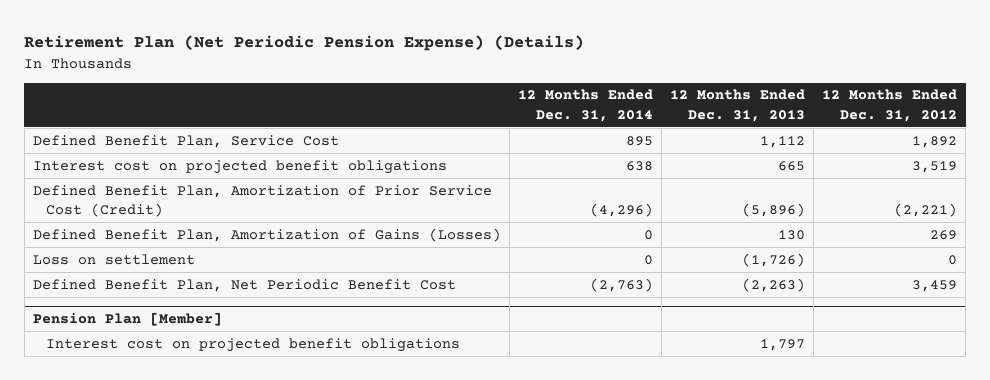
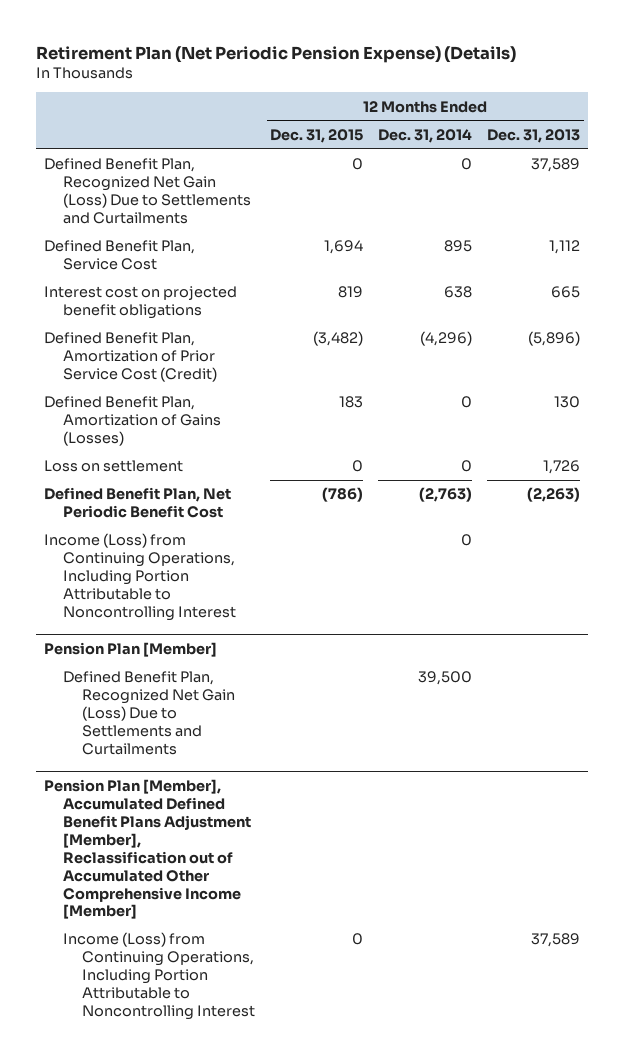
- | 12 Months Ended Dec. 31, 2014 | 12 Months Ended Dec. 31, 2013 | 12 Months Ended Dec. 31, 2012
+ | 12 Months Ended Dec. 31, 2015 | 12 Months Ended Dec. 31, 2014 | 12 Months Ended Dec. 31, 2013
+ Defined Benefit Plan, Recognized Net Gain (Loss) Due to Settlements and Curtailments | 0 | 0 | 37,589
- Loss on settlement | 0 | (1,726) | 0
+ Loss on settlement | 0 | 0 | 1,726
+ Income (Loss) from Continuing Operations, Including Portion Attributable to Noncontrolling Interest | | 0 |
@ Pension Plan [Member]
- Interest cost on projected benefit obligations | | 1,797 |
+ Defined Benefit Plan, Recognized Net Gain (Loss) Due to Settlements and Curtailments | | 39,500 |
+ Pension Plan [Member], Accumulated Defined Benefit Plans Adjustment [Member], Reclassification out of Accumulated Other Comprehensive Income [Member]
+ Income (Loss) from Continuing Operations, Including Portion Attributable to Noncontrolling Interest | 0 | | 37,589

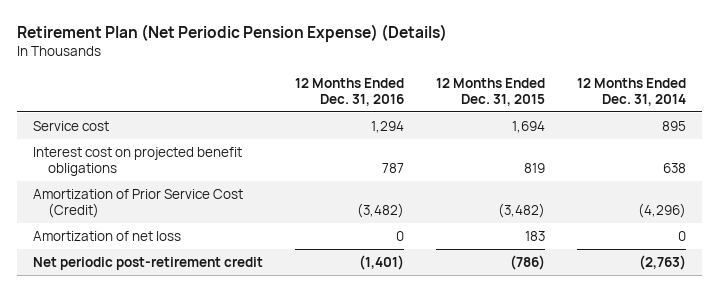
- | 12 Months Ended Dec. 31, 2015 | 12 Months Ended Dec. 31, 2014 | 12 Months Ended Dec. 31, 2013
+ | 12 Months Ended Dec. 31, 2016 | 12 Months Ended Dec. 31, 2015 | 12 Months Ended Dec. 31, 2014
- Defined Benefit Plan, Recognized Net Gain (Loss) Due to Settlements and Curtailments | 0 | 0 | 37,589
- Defined Benefit Plan, Service Cost | 1,694 | 895 | 1,112
+ Service cost | 1,294 | 1,694 | 895
- Defined Benefit Plan, Amortization of Prior Service Cost (Credit) | (3,482) | (4,296) | (5,896)
- Defined Benefit Plan, Amortization of Gains (Losses) | 183 | 0 | 130
- Loss on settlement | 0 | 0 | 1,726
- Defined Benefit Plan, Net Periodic Benefit Cost | (786) | (2,763) | (2,263)
- Income (Loss) from Continuing Operations, Including Portion Attributable to Noncontrolling Interest | | 0 |
- Pension Plan [Member]
- Defined Benefit Plan, Recognized Net Gain (Loss) Due to Settlements and Curtailments | | 39,500 |
- Pension Plan [Member], Accumulated Defined Benefit Plans Adjustment [Member], Reclassification out of Accumulated Other Comprehensive Income [Member]
- Income (Loss) from Continuing Operations, Including Portion Attributable to Noncontrolling Interest | 0 | | 37,589
+ Amortization of Prior Service Cost (Credit) | (3,482) | (3,482) | (4,296)
+ Amortization of net loss | 0 | 183 | 0
+ Net periodic post-retirement credit | (1,401) | (786) | (2,763)

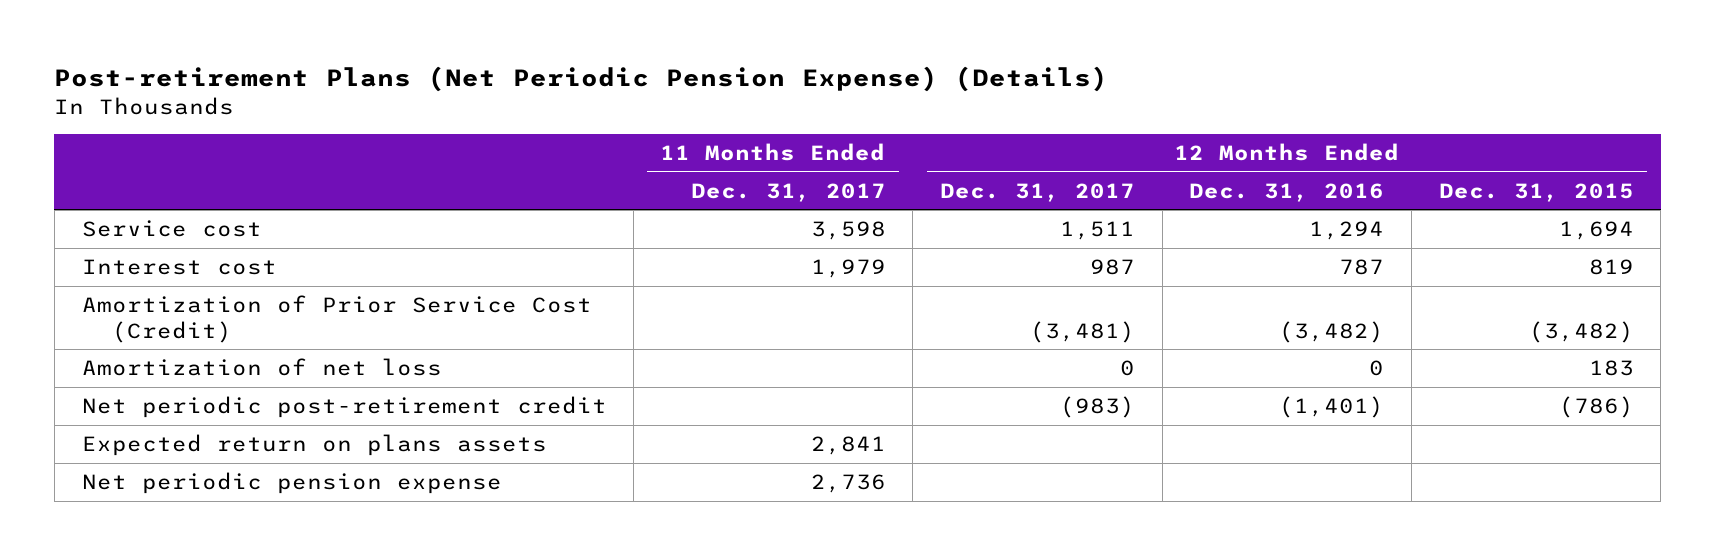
- Retirement Plan (Net Periodic Pension Expense) (Details)
+ Post-retirement Plans (Net Periodic Pension Expense) (Details)
- | 12 Months Ended Dec. 31, 2016 | 12 Months Ended Dec. 31, 2015 | 12 Months Ended Dec. 31, 2014
+ | 11 Months Ended Dec. 31, 2017 | 12 Months Ended Dec. 31, 2017 | 12 Months Ended Dec. 31, 2016 | 12 Months Ended Dec. 31, 2015
- Interest cost on projected benefit obligations | 787 | 819 | 638
+ Interest cost | 1,979 | 987 | 787 | 819
+ Expected return on plans assets | 2,841 | | |
+ Net periodic pension expense | 2,736 | | |

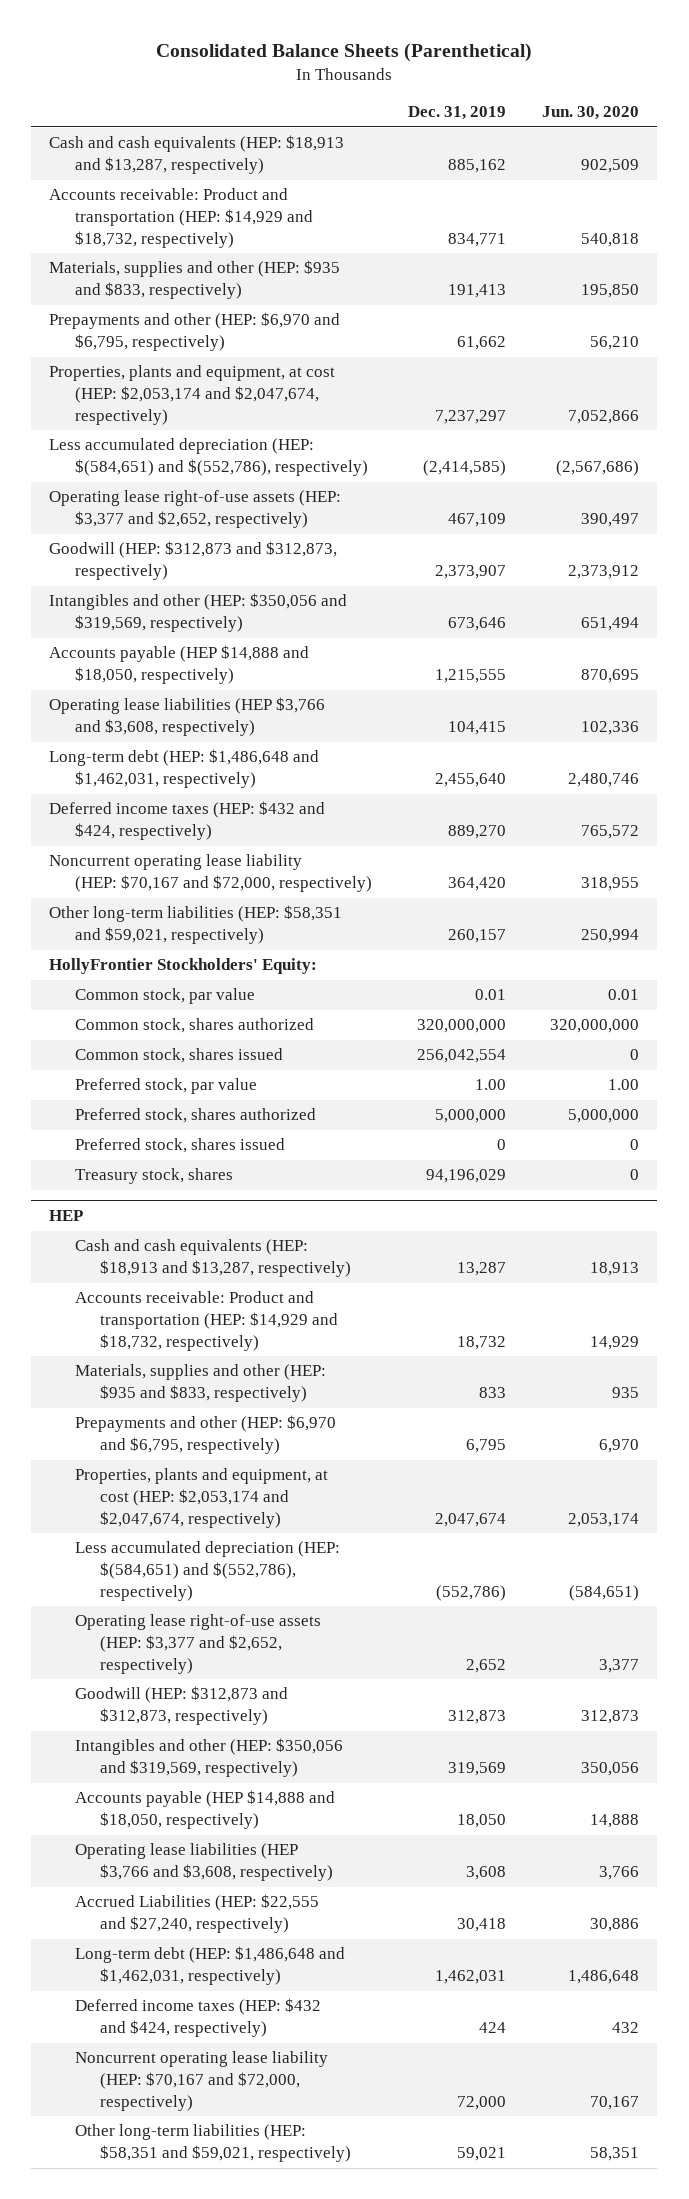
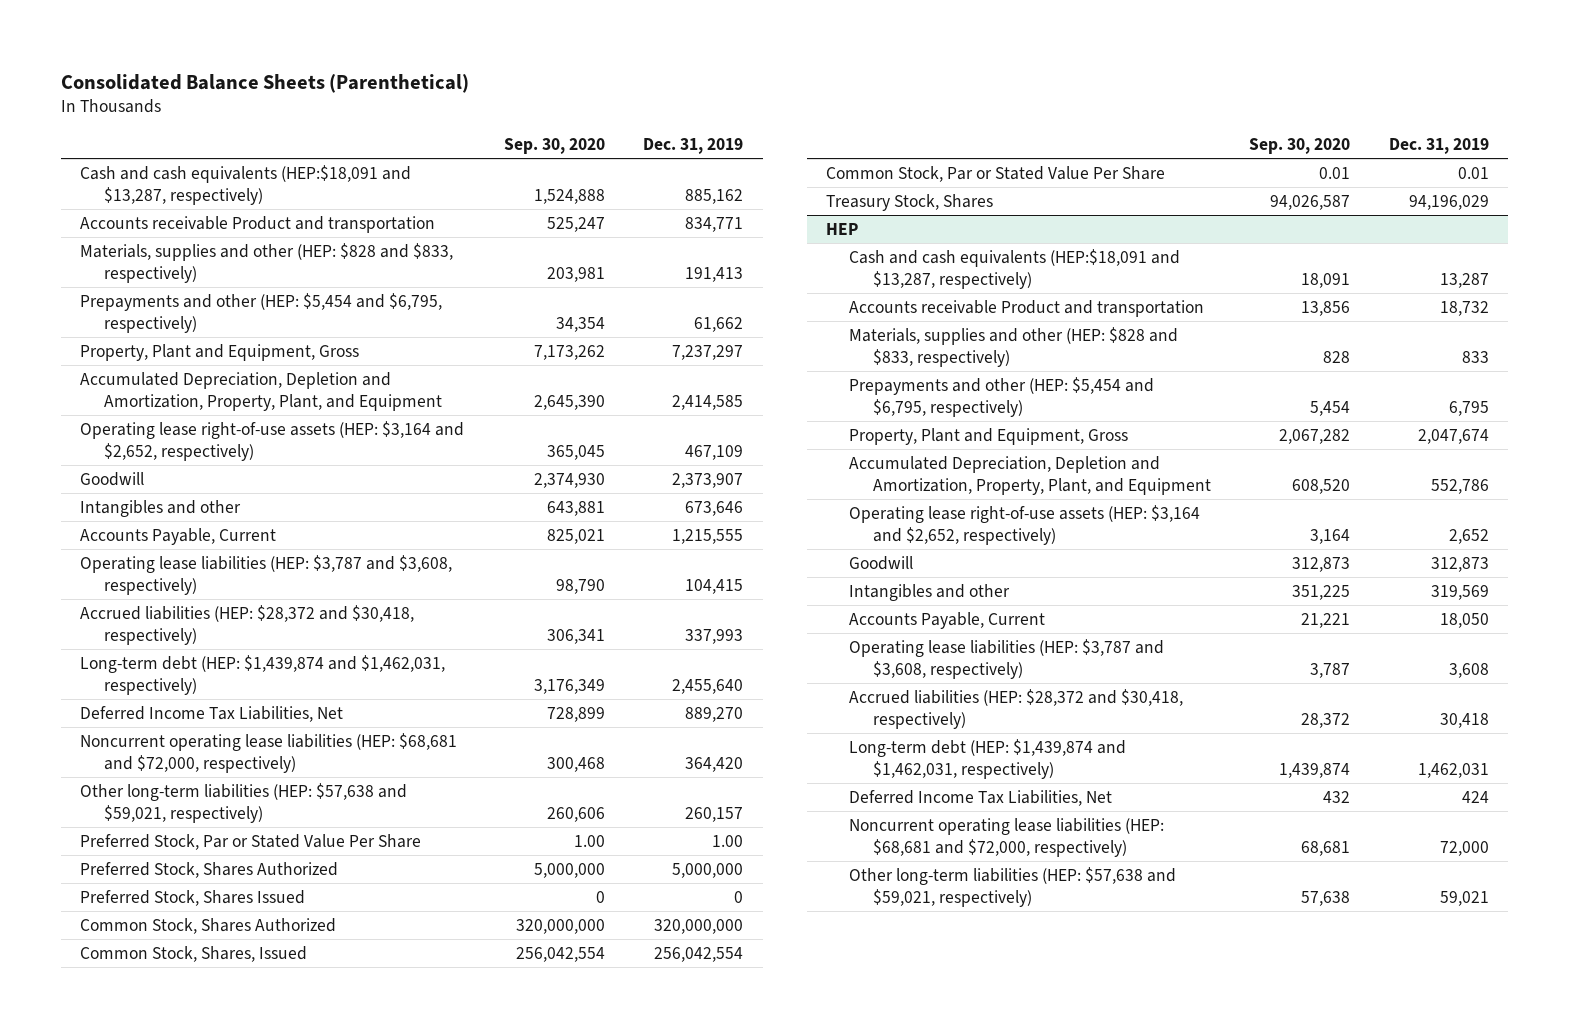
- | Dec. 31, 2019 | Jun. 30, 2020
+ | Sep. 30, 2020 | Dec. 31, 2019
- Cash and cash equivalents (HEP: $18,913 and $13,287, respectively) | 885,162 | 902,509
- Accounts receivable: Product and transportation (HEP: $14,929 and $18,732, respectively) | 834,771 | 540,818
- Materials, supplies and other (HEP: $935 and $833, respectively) | 191,413 | 195,850
- Prepayments and other (HEP: $6,970 and $6,795, respectively) | 61,662 | 56,210
- Properties, plants and equipment, at cost (HEP: $2,053,174 and $2,047,674, respectively) | 7,237,297 | 7,052,866
- Less accumulated depreciation (HEP: $(584,651) and $(552,786), respectively) | (2,414,585) | (2,567,686)
- Operating lease right-of-use assets (HEP: $3,377 and $2,652, respectively) | 467,109 | 390,497
- Goodwill (HEP: $312,873 and $312,873, respectively) | 2,373,907 | 2,373,912
- Intangibles and other (HEP: $350,056 and $319,569, respectively) | 673,646 | 651,494
- Accounts payable (HEP $14,888 and $18,050, respectively) | 1,215,555 | 870,695
- Operating lease liabilities (HEP $3,766 and $3,608, respectively) | 104,415 | 102,336
- Long-term debt (HEP: $1,486,648 and $1,462,031, respectively) | 2,455,640 | 2,480,746
- Deferred income taxes (HEP: $432 and $424, respectively) | 889,270 | 765,572
- Noncurrent operating lease liability (HEP: $70,167 and $72,000, respectively) | 364,420 | 318,955
- Other long-term liabilities (HEP: $58,351 and $59,021, respectively) | 260,157 | 250,994
- HollyFrontier Stockholders' Equity:
- Common stock, par value | 0.01 | 0.01
- Common stock, shares authorized | 320,000,000 | 320,000,000
- Common stock, shares issued | 256,042,554 | 0
- Preferred stock, par value | 1.00 | 1.00
- Preferred stock, shares authorized | 5,000,000 | 5,000,000
- Preferred stock, shares issued | 0 | 0
- Treasury stock, shares | 94,196,029 | 0
+ Cash and cash equivalents (HEP:$18,091 and $13,287, respectively) | 1,524,888 | 885,162
+ Accounts receivable Product and transportation | 525,247 | 834,771
+ Materials, supplies and other (HEP: $828 and $833, respectively) | 203,981 | 191,413
+ Prepayments and other (HEP: $5,454 and $6,795, respectively) | 34,354 | 61,662
+ Property, Plant and Equipment, Gross | 7,173,262 | 7,237,297
+ Accumulated Depreciation, Depletion and Amortization, Property, Plant, and Equipment | 2,645,390 | 2,414,585
+ Operating lease right-of-use assets (HEP: $3,164 and $2,652, respectively) | 365,045 | 467,109
+ Goodwill | 2,374,930 | 2,373,907
+ Intangibles and other | 643,881 | 673,646
+ Accounts Payable, Current | 825,021 | 1,215,555
+ Operating lease liabilities (HEP: $3,787 and $3,608, respectively) | 98,790 | 104,415
+ Accrued liabilities (HEP: $28,372 and $30,418, respectively) | 306,341 | 337,993
+ Long-term debt (HEP: $1,439,874 and $1,462,031, respectively) | 3,176,349 | 2,455,640
+ Deferred Income Tax Liabilities, Net | 728,899 | 889,270
+ Noncurrent operating lease liabilities (HEP: $68,681 and $72,000, respectively) | 300,468 | 364,420
+ Other long-term liabilities (HEP: $57,638 and $59,021, respectively) | 260,606 | 260,157
+ Preferred Stock, Par or Stated Value Per Share | 1.00 | 1.00
+ Preferred Stock, Shares Authorized | 5,000,000 | 5,000,000
+ Preferred Stock, Shares Issued | 0 | 0
+ Common Stock, Shares Authorized | 320,000,000 | 320,000,000
+ Common Stock, Shares, Issued | 256,042,554 | 256,042,554
+ Common Stock, Par or Stated Value Per Share | 0.01 | 0.01
+ Treasury Stock, Shares | 94,026,587 | 94,196,029
@ HEP
- Cash and cash equivalents (HEP: $18,913 and $13,287, respectively) | 13,287 | 18,913
- Accounts receivable: Product and transportation (HEP: $14,929 and $18,732, respectively) | 18,732 | 14,929
- Materials, supplies and other (HEP: $935 and $833, respectively) | 833 | 935
- Prepayments and other (HEP: $6,970 and $6,795, respectively) | 6,795 | 6,970
- Properties, plants and equipment, at cost (HEP: $2,053,174 and $2,047,674, respectively) | 2,047,674 | 2,053,174
- Less accumulated depreciation (HEP: $(584,651) and $(552,786), respectively) | (552,786) | (584,651)
- Operating lease right-of-use assets (HEP: $3,377 and $2,652, respectively) | 2,652 | 3,377
- Goodwill (HEP: $312,873 and $312,873, respectively) | 312,873 | 312,873
- Intangibles and other (HEP: $350,056 and $319,569, respectively) | 319,569 | 350,056
- Accounts payable (HEP $14,888 and $18,050, respectively) | 18,050 | 14,888
- Operating lease liabilities (HEP $3,766 and $3,608, respectively) | 3,608 | 3,766
- Accrued Liabilities (HEP: $22,555 and $27,240, respectively) | 30,418 | 30,886
- Long-term debt (HEP: $1,486,648 and $1,462,031, respectively) | 1,462,031 | 1,486,648
- Deferred income taxes (HEP: $432 and $424, respectively) | 424 | 432
- Noncurrent operating lease liability (HEP: $70,167 and $72,000, respectively) | 72,000 | 70,167
- Other long-term liabilities (HEP: $58,351 and $59,021, respectively) | 59,021 | 58,351
+ Cash and cash equivalents (HEP:$18,091 and $13,287, respectively) | 18,091 | 13,287
+ Accounts receivable Product and transportation | 13,856 | 18,732
+ Materials, supplies and other (HEP: $828 and $833, respectively) | 828 | 833
+ Prepayments and other (HEP: $5,454 and $6,795, respectively) | 5,454 | 6,795
+ Property, Plant and Equipment, Gross | 2,067,282 | 2,047,674
+ Accumulated Depreciation, Depletion and Amortization, Property, Plant, and Equipment | 608,520 | 552,786
+ Operating lease right-of-use assets (HEP: $3,164 and $2,652, respectively) | 3,164 | 2,652
+ Goodwill | 312,873 | 312,873
+ Intangibles and other | 351,225 | 319,569
+ Accounts Payable, Current | 21,221 | 18,050
+ Operating lease liabilities (HEP: $3,787 and $3,608, respectively) | 3,787 | 3,608
+ Accrued liabilities (HEP: $28,372 and $30,418, respectively) | 28,372 | 30,418
+ Long-term debt (HEP: $1,439,874 and $1,462,031, respectively) | 1,439,874 | 1,462,031
+ Deferred Income Tax Liabilities, Net | 432 | 424
+ Noncurrent operating lease liabilities (HEP: $68,681 and $72,000, respectively) | 68,681 | 72,000
+ Other long-term liabilities (HEP: $57,638 and $59,021, respectively) | 57,638 | 59,021

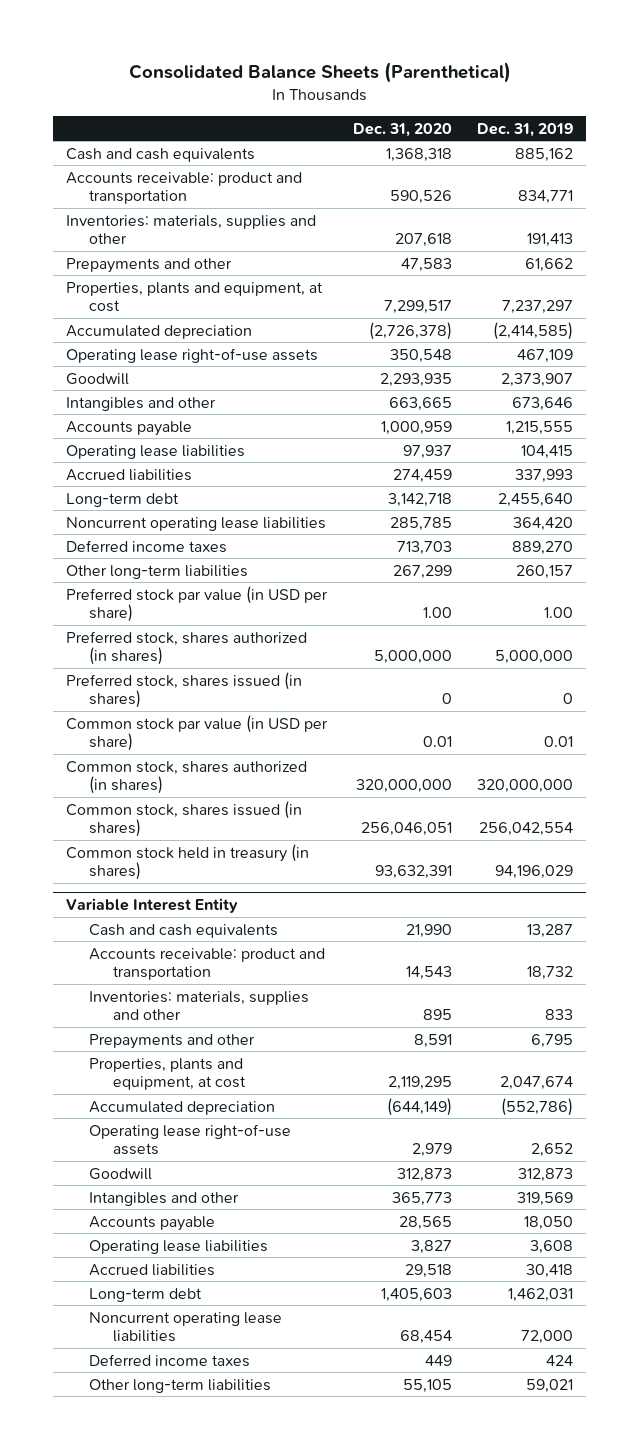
- | Sep. 30, 2020 | Dec. 31, 2019
+ | Dec. 31, 2020 | Dec. 31, 2019
- Cash and cash equivalents (HEP:$18,091 and $13,287, respectively) | 1,524,888 | 885,162
- Accounts receivable Product and transportation | 525,247 | 834,771
- Materials, supplies and other (HEP: $828 and $833, respectively) | 203,981 | 191,413
- Prepayments and other (HEP: $5,454 and $6,795, respectively) | 34,354 | 61,662
- Property, Plant and Equipment, Gross | 7,173,262 | 7,237,297
- Accumulated Depreciation, Depletion and Amortization, Property, Plant, and Equipment | 2,645,390 | 2,414,585
- Operating lease right-of-use assets (HEP: $3,164 and $2,652, respectively) | 365,045 | 467,109
+ Cash and cash equivalents | 1,368,318 | 885,162
+ Accounts receivable: product and transportation | 590,526 | 834,771
+ Inventories: materials, supplies and other | 207,618 | 191,413
+ Prepayments and other | 47,583 | 61,662
+ Properties, plants and equipment, at cost | 7,299,517 | 7,237,297
+ Accumulated depreciation | (2,726,378) | (2,414,585)
+ Operating lease right-of-use assets | 350,548 | 467,109
- Accounts Payable, Current | 825,021 | 1,215,555
- Operating lease liabilities (HEP: $3,787 and $3,608, respectively) | 98,790 | 104,415
- Accrued liabilities (HEP: $28,372 and $30,418, respectively) | 306,341 | 337,993
- Long-term debt (HEP: $1,439,874 and $1,462,031, respectively) | 3,176,349 | 2,455,640
- Deferred Income Tax Liabilities, Net | 728,899 | 889,270
- Noncurrent operating lease liabilities (HEP: $68,681 and $72,000, respectively) | 300,468 | 364,420
- Other long-term liabilities (HEP: $57,638 and $59,021, respectively) | 260,606 | 260,157
- Preferred Stock, Par or Stated Value Per Share | 1.00 | 1.00
- Preferred Stock, Shares Authorized | 5,000,000 | 5,000,000
- Preferred Stock, Shares Issued | 0 | 0
- Common Stock, Shares Authorized | 320,000,000 | 320,000,000
- Common Stock, Shares, Issued | 256,042,554 | 256,042,554
- Common Stock, Par or Stated Value Per Share | 0.01 | 0.01
- Treasury Stock, Shares | 94,026,587 | 94,196,029
- HEP
- Cash and cash equivalents (HEP:$18,091 and $13,287, respectively) | 18,091 | 13,287
- Accounts receivable Product and transportation | 13,856 | 18,732
- Materials, supplies and other (HEP: $828 and $833, respectively) | 828 | 833
- Prepayments and other (HEP: $5,454 and $6,795, respectively) | 5,454 | 6,795
- Property, Plant and Equipment, Gross | 2,067,282 | 2,047,674
- Accumulated Depreciation, Depletion and Amortization, Property, Plant, and Equipment | 608,520 | 552,786
- Operating lease right-of-use assets (HEP: $3,164 and $2,652, respectively) | 3,164 | 2,652
+ Accounts payable | 1,000,959 | 1,215,555
+ Operating lease liabilities | 97,937 | 104,415
+ Accrued liabilities | 274,459 | 337,993
+ Long-term debt | 3,142,718 | 2,455,640
+ Noncurrent operating lease liabilities | 285,785 | 364,420
+ Deferred income taxes | 713,703 | 889,270
+ Other long-term liabilities | 267,299 | 260,157
+ Preferred stock par value (in USD per share) | 1.00 | 1.00
+ Preferred stock, shares authorized (in shares) | 5,000,000 | 5,000,000
+ Preferred stock, shares issued (in shares) | 0 | 0
+ Common stock par value (in USD per share) | 0.01 | 0.01
+ Common stock, shares authorized (in shares) | 320,000,000 | 320,000,000
+ Common stock, shares issued (in shares) | 256,046,051 | 256,042,554
+ Common stock held in treasury (in shares) | 93,632,391 | 94,196,029
+ Variable Interest Entity
+ Cash and cash equivalents | 21,990 | 13,287
+ Accounts receivable: product and transportation | 14,543 | 18,732
+ Inventories: materials, supplies and other | 895 | 833
+ Prepayments and other | 8,591 | 6,795
+ Properties, plants and equipment, at cost | 2,119,295 | 2,047,674
+ Accumulated depreciation | (644,149) | (552,786)
+ Operating lease right-of-use assets | 2,979 | 2,652
- Accounts Payable, Current | 21,221 | 18,050
- Operating lease liabilities (HEP: $3,787 and $3,608, respectively) | 3,787 | 3,608
- Accrued liabilities (HEP: $28,372 and $30,418, respectively) | 28,372 | 30,418
- Long-term debt (HEP: $1,439,874 and $1,462,031, respectively) | 1,439,874 | 1,462,031
- Deferred Income Tax Liabilities, Net | 432 | 424
- Noncurrent operating lease liabilities (HEP: $68,681 and $72,000, respectively) | 68,681 | 72,000
- Other long-term liabilities (HEP: $57,638 and $59,021, respectively) | 57,638 | 59,021
+ Accounts payable | 28,565 | 18,050
+ Operating lease liabilities | 3,827 | 3,608
+ Accrued liabilities | 29,518 | 30,418
+ Long-term debt | 1,405,603 | 1,462,031
+ Noncurrent operating lease liabilities | 68,454 | 72,000
+ Deferred income taxes | 449 | 424
+ Other long-term liabilities | 55,105 | 59,021

